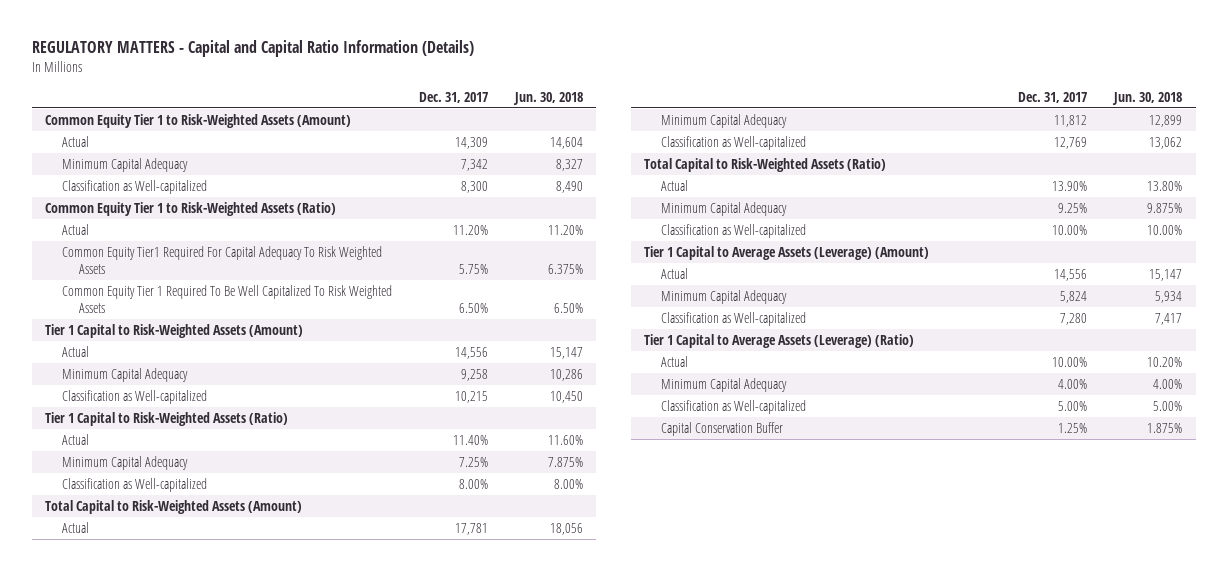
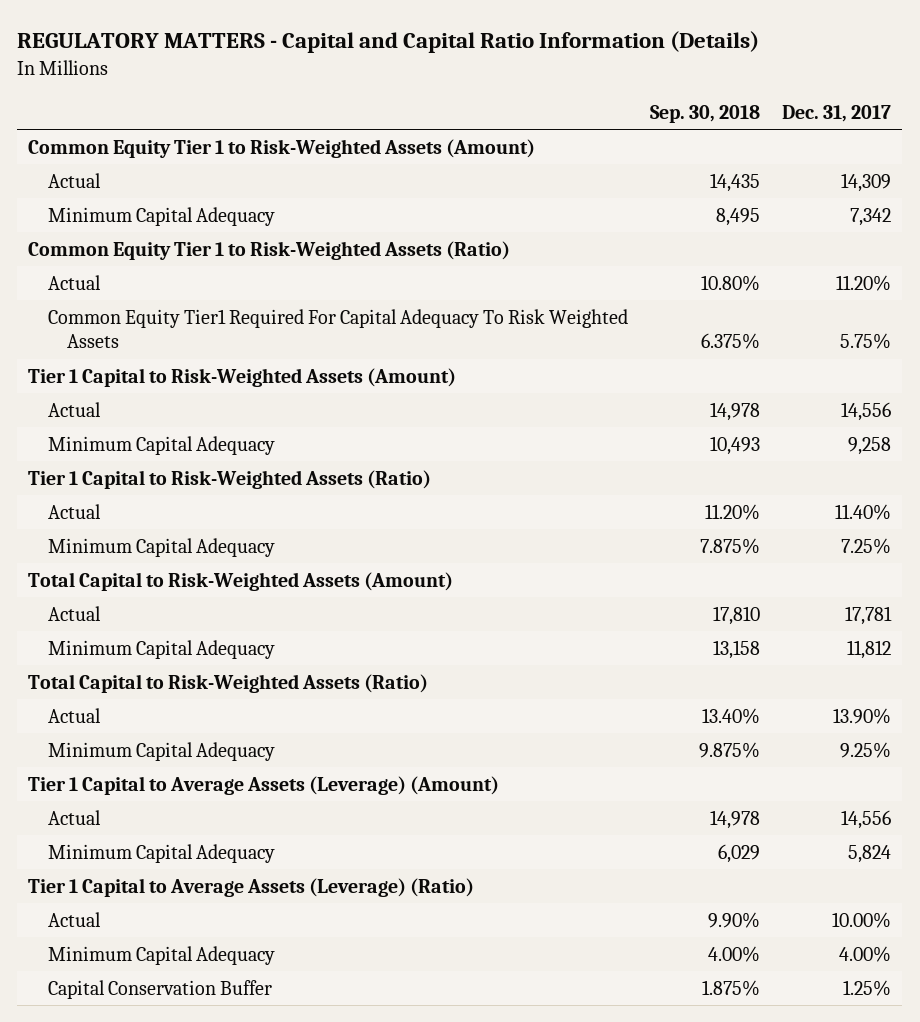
- | Dec. 31, 2017 | Jun. 30, 2018
+ | Sep. 30, 2018 | Dec. 31, 2017
- Classification as Well-capitalized | 8,300 | 8,490
- Common Equity Tier 1 Required To Be Well Capitalized To Risk Weighted Assets | 6.50% | 6.50%
- Classification as Well-capitalized | 10,215 | 10,450
- Classification as Well-capitalized | 8.00% | 8.00%
- Classification as Well-capitalized | 12,769 | 13,062
- Classification as Well-capitalized | 10.00% | 10.00%
- Classification as Well-capitalized | 7,280 | 7,417
- Classification as Well-capitalized | 5.00% | 5.00%

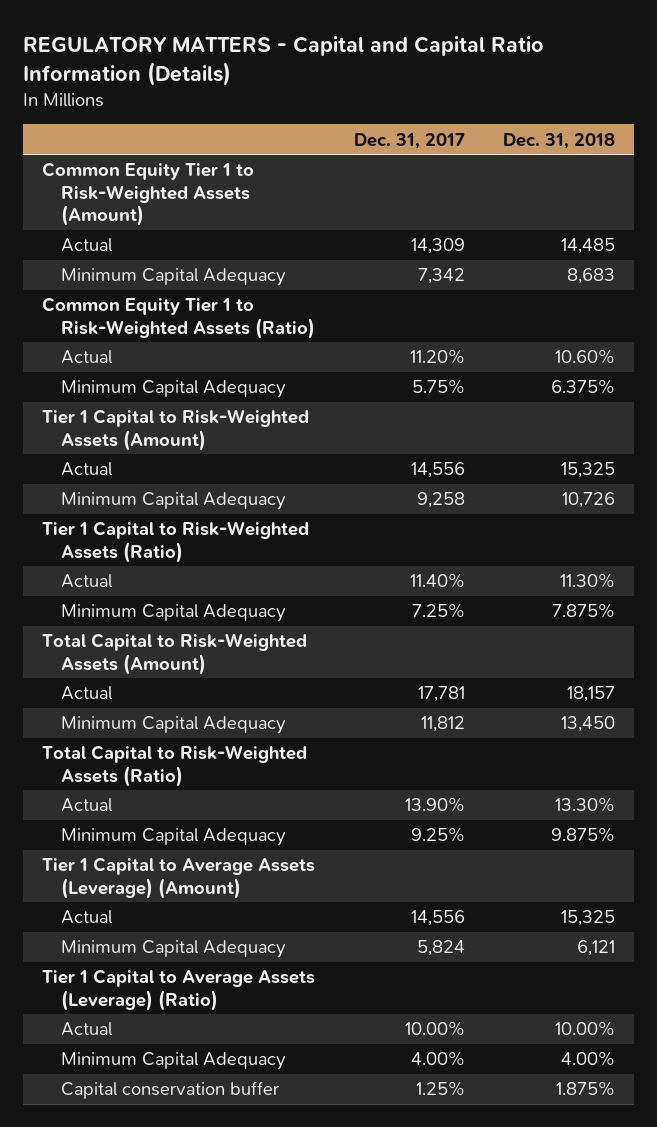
- | Sep. 30, 2018 | Dec. 31, 2017
+ | Dec. 31, 2017 | Dec. 31, 2018
- Common Equity Tier1 Required For Capital Adequacy To Risk Weighted Assets | 6.375% | 5.75%
+ Minimum Capital Adequacy | 5.75% | 6.375%
- Capital Conservation Buffer | 1.875% | 1.25%
+ Capital conservation buffer | 1.25% | 1.875%

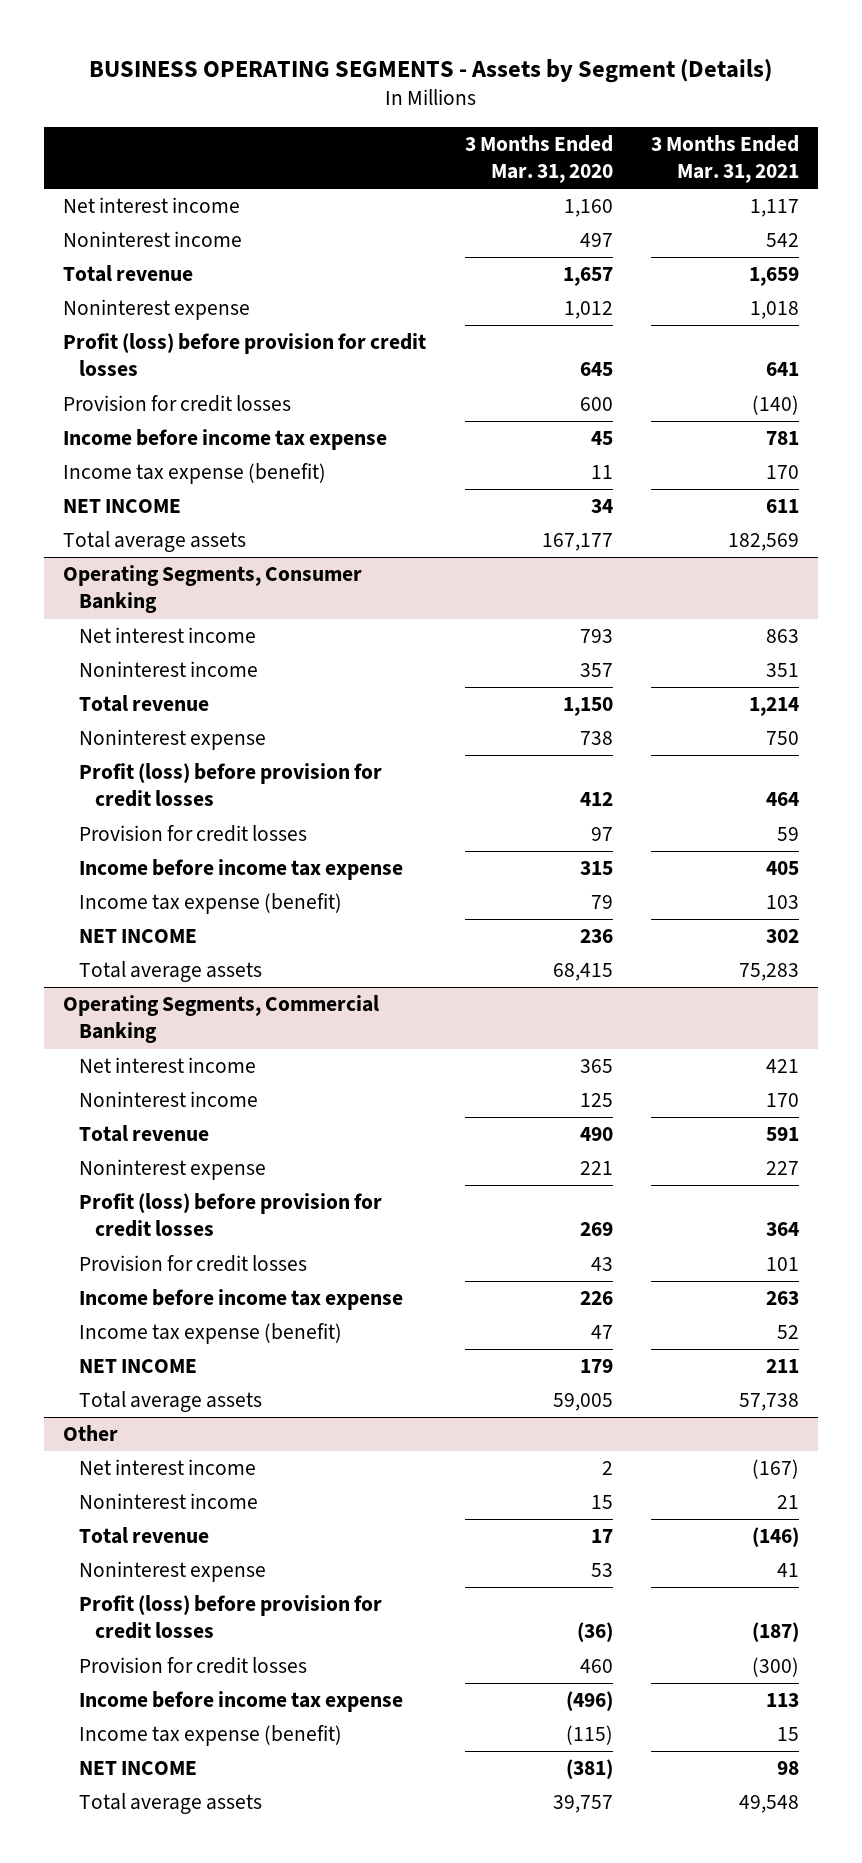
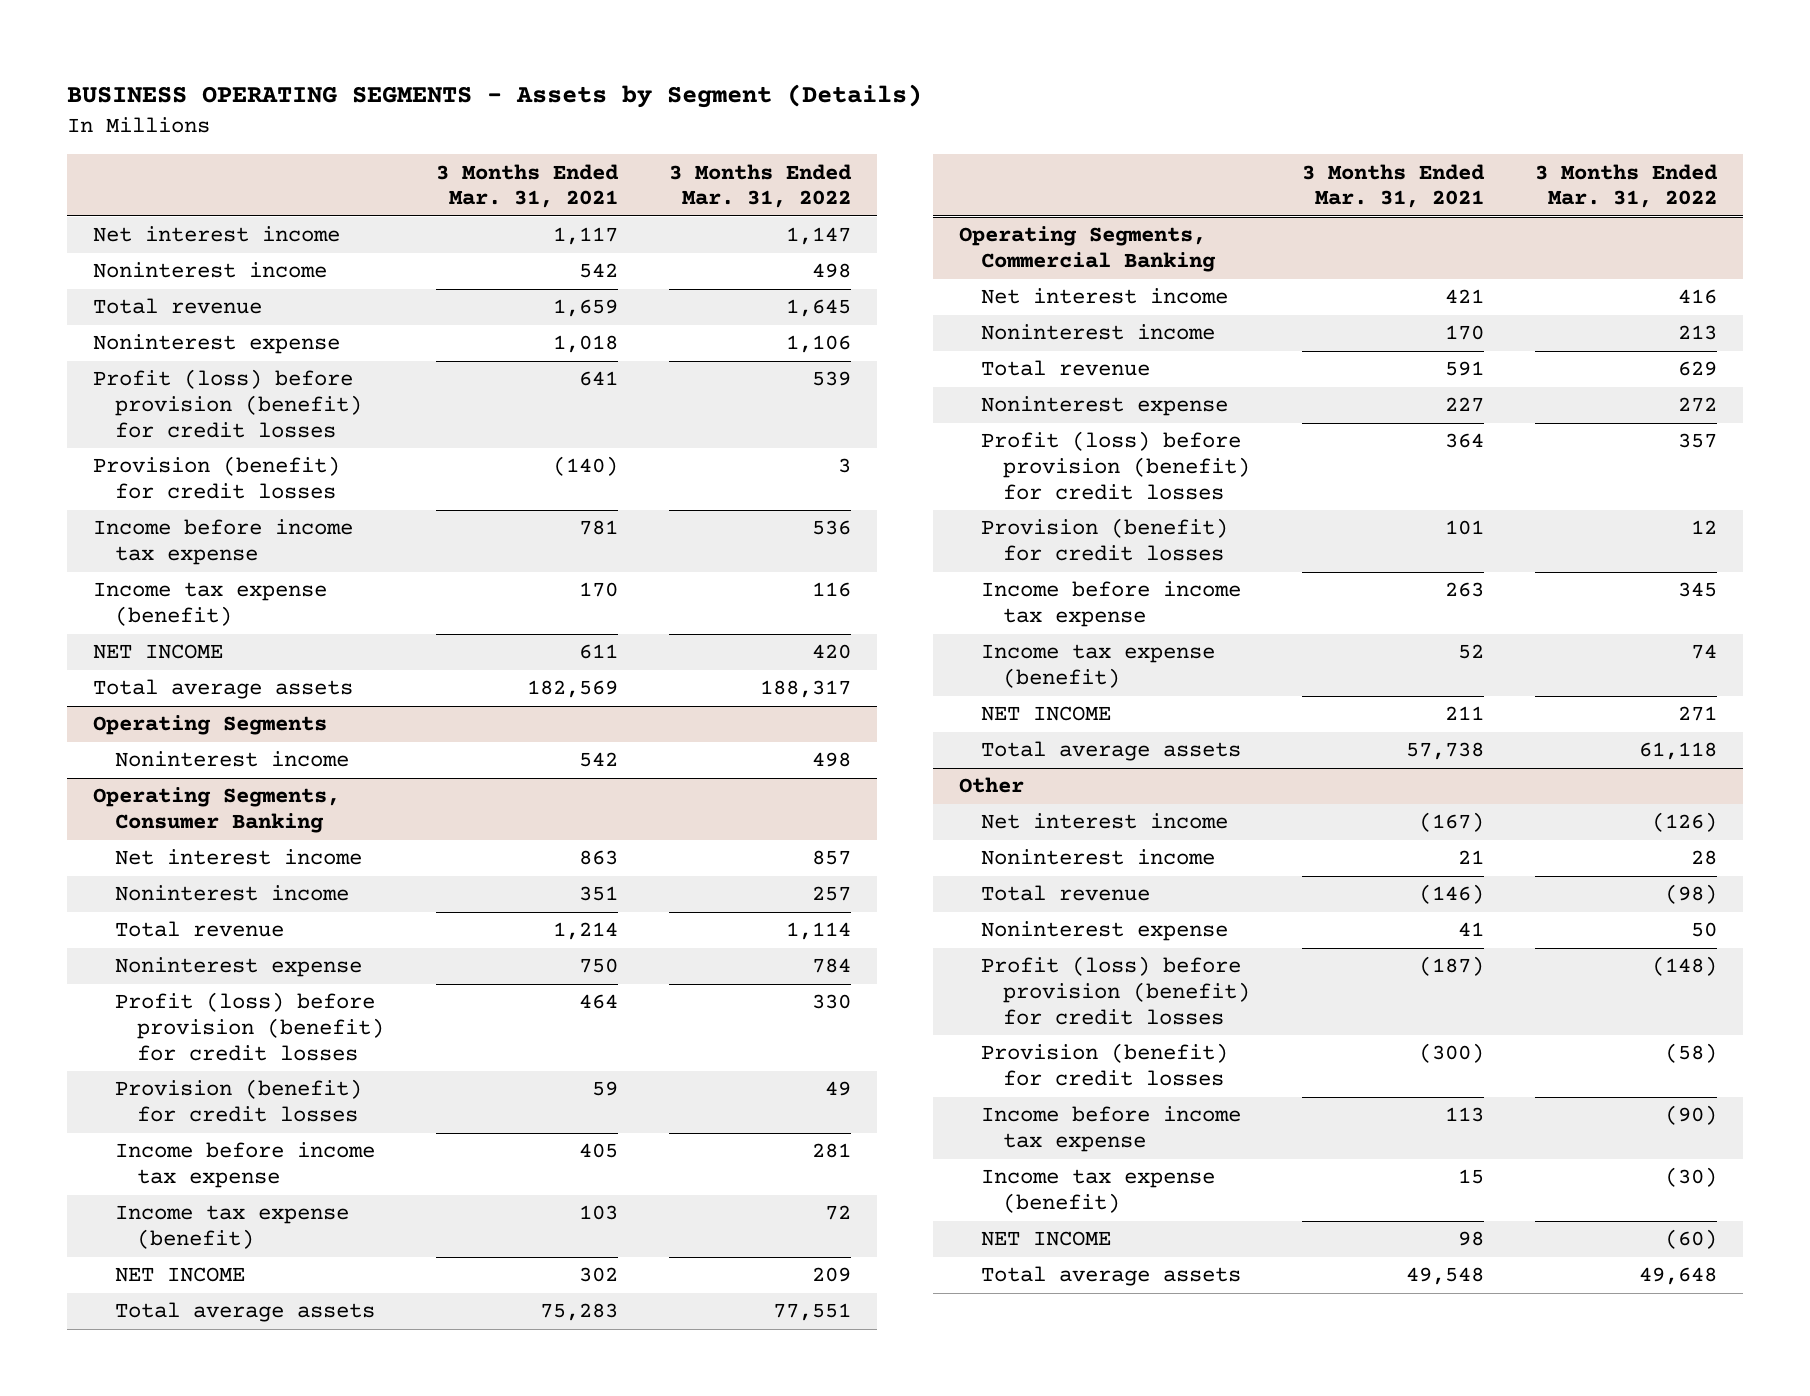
- | 3 Months Ended Mar. 31, 2020 | 3 Months Ended Mar. 31, 2021
+ | 3 Months Ended Mar. 31, 2021 | 3 Months Ended Mar. 31, 2022
- Profit (loss) before provision for credit losses | 645 | 641
- Provision for credit losses | 600 | (140)
+ Profit (loss) before provision (benefit) for credit losses | 641 | 539
+ Provision (benefit) for credit losses | (140) | 3
+ Operating Segments
+ Noninterest income | 542 | 498
@ Operating Segments, Consumer Banking
- Profit (loss) before provision for credit losses | 412 | 464
- Provision for credit losses | 97 | 59
+ Profit (loss) before provision (benefit) for credit losses | 464 | 330
+ Provision (benefit) for credit losses | 59 | 49
@ Operating Segments, Commercial Banking
- Profit (loss) before provision for credit losses | 269 | 364
- Provision for credit losses | 43 | 101
+ Profit (loss) before provision (benefit) for credit losses | 364 | 357
+ Provision (benefit) for credit losses | 101 | 12
@ Other
- Profit (loss) before provision for credit losses | (36) | (187)
- Provision for credit losses | 460 | (300)
+ Profit (loss) before provision (benefit) for credit losses | (187) | (148)
+ Provision (benefit) for credit losses | (300) | (58)

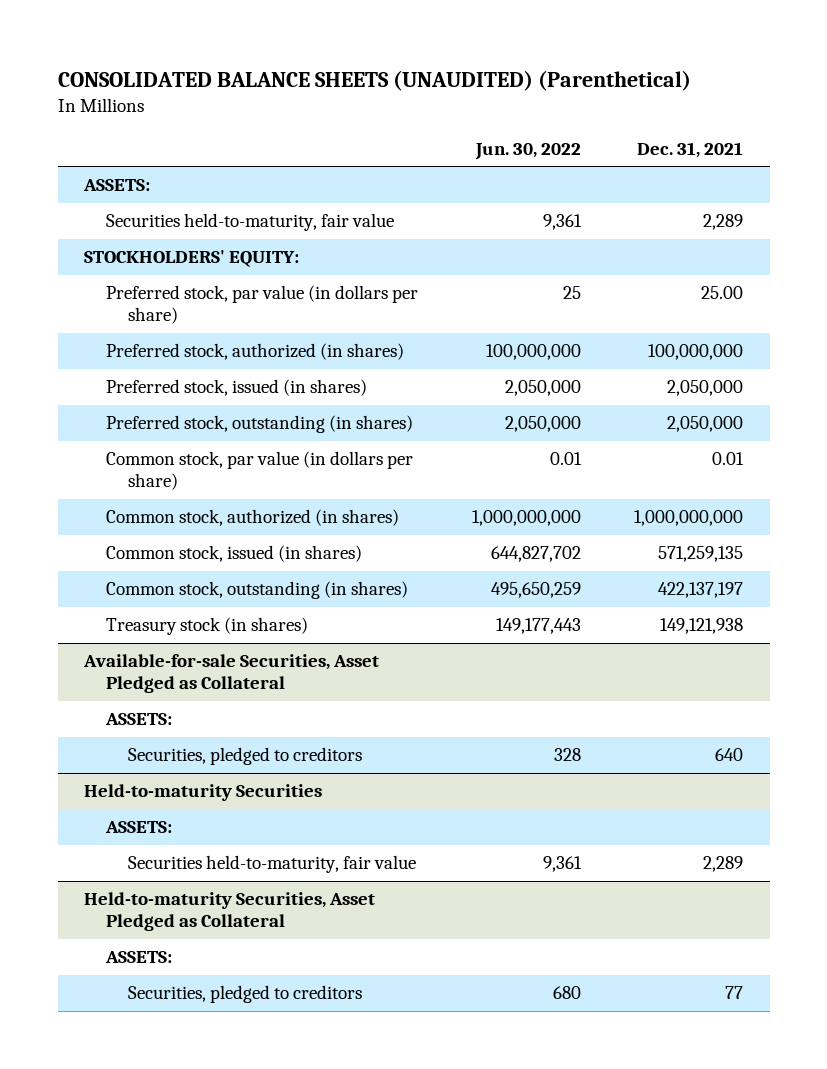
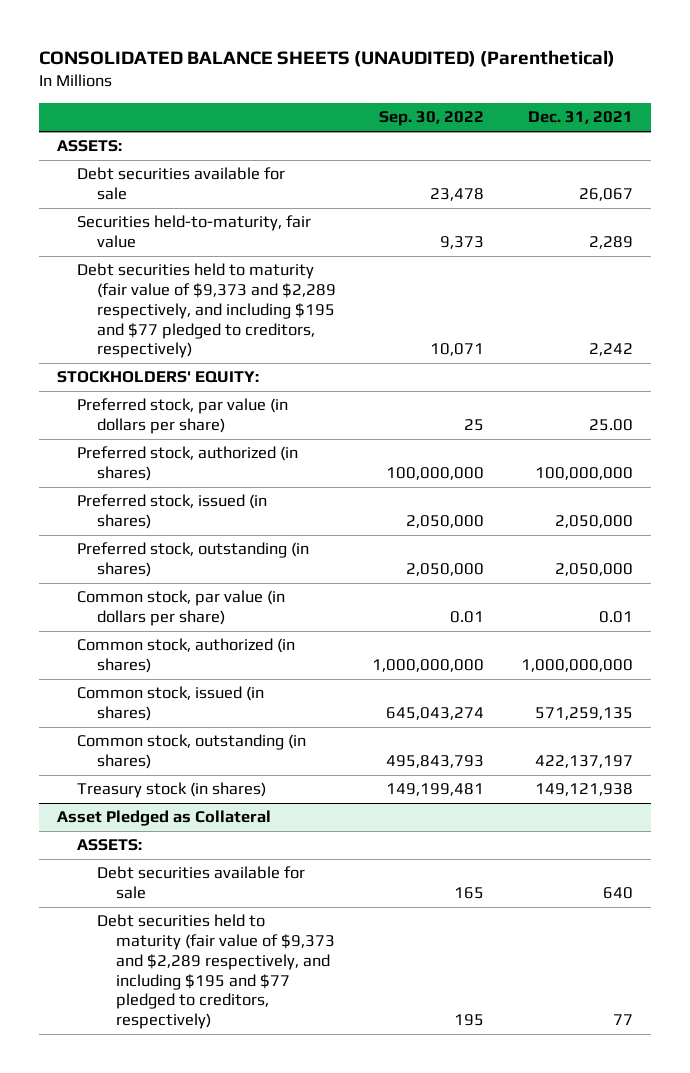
- | Jun. 30, 2022 | Dec. 31, 2021
+ | Sep. 30, 2022 | Dec. 31, 2021
+ Debt securities available for sale | 23,478 | 26,067
+ Debt securities held to maturity (fair value of $9,373 and $2,289 respectively, and including $195 and $77 pledged to creditors, respectively) | 10,071 | 2,242
- Available-for-sale Securities, Asset Pledged as Collateral
- ASSETS:
- Securities, pledged to creditors | 328 | 640
- Held-to-maturity Securities
- ASSETS:
- Securities held-to-maturity, fair value | 9,361 | 2,289
- Held-to-maturity Securities, Asset Pledged as Collateral
+ Asset Pledged as Collateral
- Securities, pledged to creditors | 680 | 77
+ Debt securities available for sale | 165 | 640
+ Debt securities held to maturity (fair value of $9,373 and $2,289 respectively, and including $195 and $77 pledged to creditors, respectively) | 195 | 77

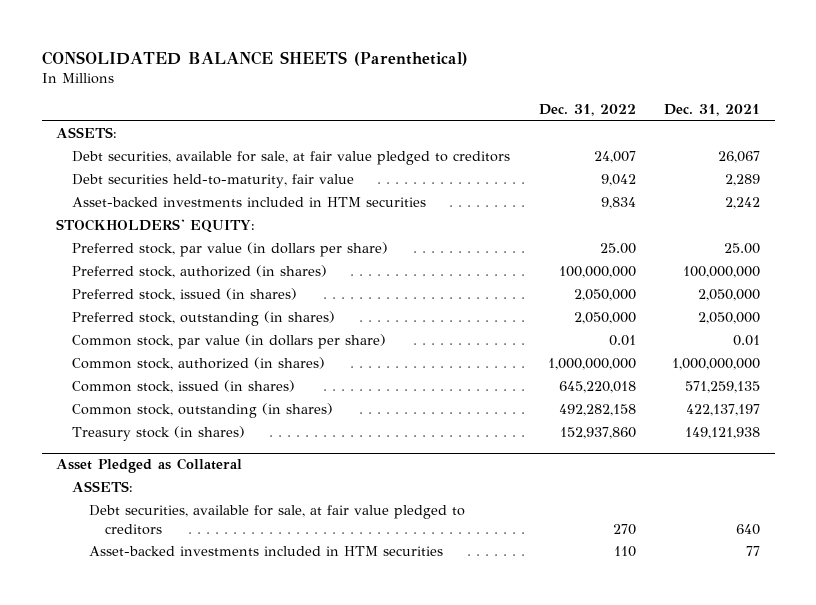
- CONSOLIDATED BALANCE SHEETS (UNAUDITED) (Parenthetical)
+ CONSOLIDATED BALANCE SHEETS (Parenthetical)
- | Sep. 30, 2022 | Dec. 31, 2021
+ | Dec. 31, 2022 | Dec. 31, 2021
- Debt securities available for sale | 23,478 | 26,067
- Securities held-to-maturity, fair value | 9,373 | 2,289
- Debt securities held to maturity (fair value of $9,373 and $2,289 respectively, and including $195 and $77 pledged to creditors, respectively) | 10,071 | 2,242
+ Debt securities, available for sale, at fair value pledged to creditors | 24,007 | 26,067
+ Debt securities held-to-maturity, fair value | 9,042 | 2,289
+ Asset-backed investments included in HTM securities | 9,834 | 2,242
@ Asset Pledged as Collateral
- Debt securities available for sale | 165 | 640
- Debt securities held to maturity (fair value of $9,373 and $2,289 respectively, and including $195 and $77 pledged to creditors, respectively) | 195 | 77
+ Debt securities, available for sale, at fair value pledged to creditors | 270 | 640
+ Asset-backed investments included in HTM securities | 110 | 77

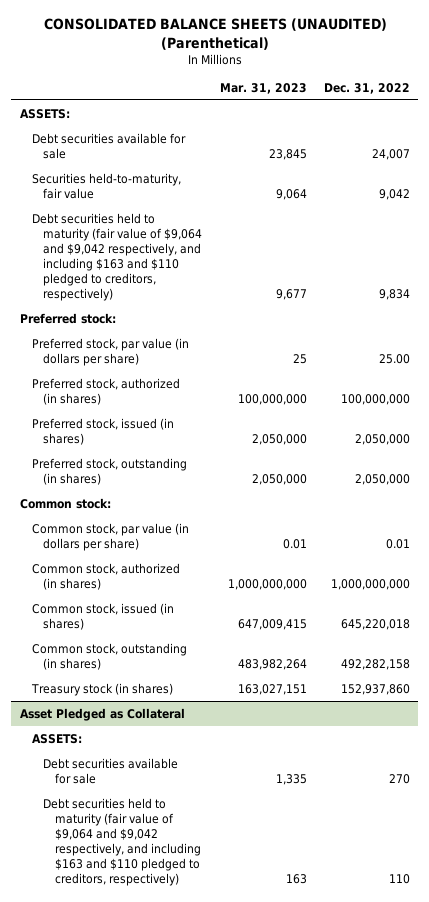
- CONSOLIDATED BALANCE SHEETS (Parenthetical)
+ CONSOLIDATED BALANCE SHEETS (UNAUDITED) (Parenthetical)
- | Dec. 31, 2022 | Dec. 31, 2021
+ | Mar. 31, 2023 | Dec. 31, 2022
- Debt securities, available for sale, at fair value pledged to creditors | 24,007 | 26,067
- Debt securities held-to-maturity, fair value | 9,042 | 2,289
- Asset-backed investments included in HTM securities | 9,834 | 2,242
- STOCKHOLDERS' EQUITY:
+ Debt securities available for sale | 23,845 | 24,007
+ Securities held-to-maturity, fair value | 9,064 | 9,042
+ Debt securities held to maturity (fair value of $9,064 and $9,042 respectively, and including $163 and $110 pledged to creditors, respectively) | 9,677 | 9,834
+ Preferred stock:
+ Common stock:
@ Asset Pledged as Collateral
- Debt securities, available for sale, at fair value pledged to creditors | 270 | 640
- Asset-backed investments included in HTM securities | 110 | 77
+ Debt securities available for sale | 1,335 | 270
+ Debt securities held to maturity (fair value of $9,064 and $9,042 respectively, and including $163 and $110 pledged to creditors, respectively) | 163 | 110

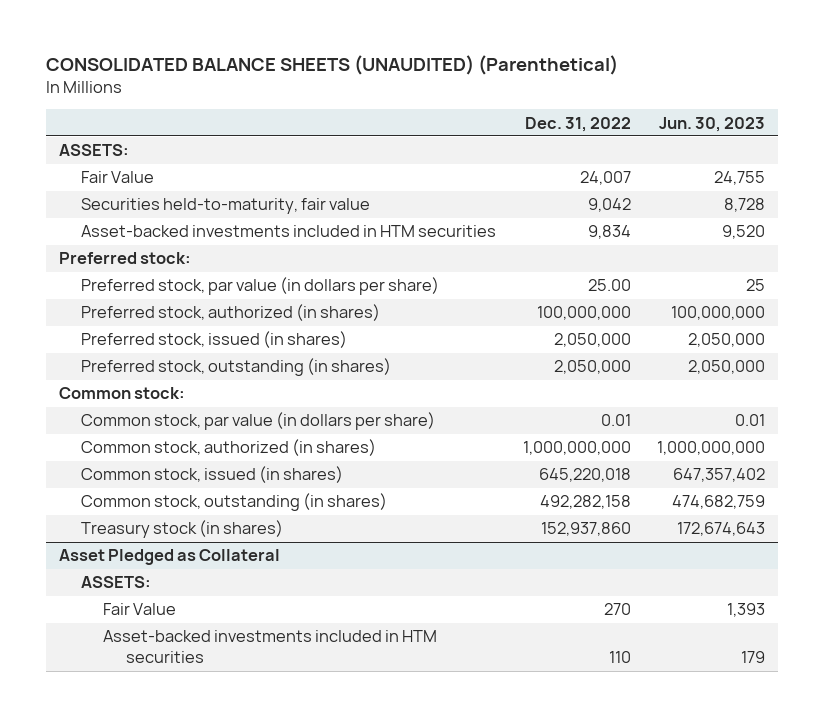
- | Mar. 31, 2023 | Dec. 31, 2022
+ | Dec. 31, 2022 | Jun. 30, 2023
- Debt securities available for sale | 23,845 | 24,007
+ Fair Value | 24,007 | 24,755
- Debt securities held to maturity (fair value of $9,064 and $9,042 respectively, and including $163 and $110 pledged to creditors, respectively) | 9,677 | 9,834
+ Asset-backed investments included in HTM securities | 9,834 | 9,520
@ Asset Pledged as Collateral
- Debt securities available for sale | 1,335 | 270
- Debt securities held to maturity (fair value of $9,064 and $9,042 respectively, and including $163 and $110 pledged to creditors, respectively) | 163 | 110
+ Fair Value | 270 | 1,393
+ Asset-backed investments included in HTM securities | 110 | 179

